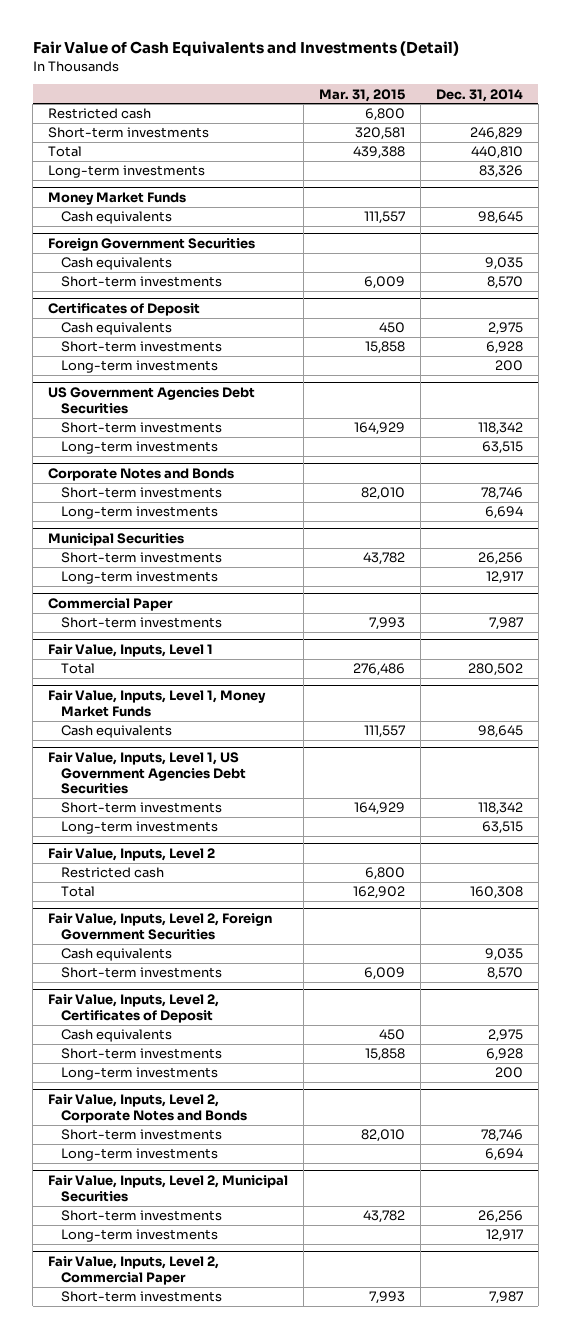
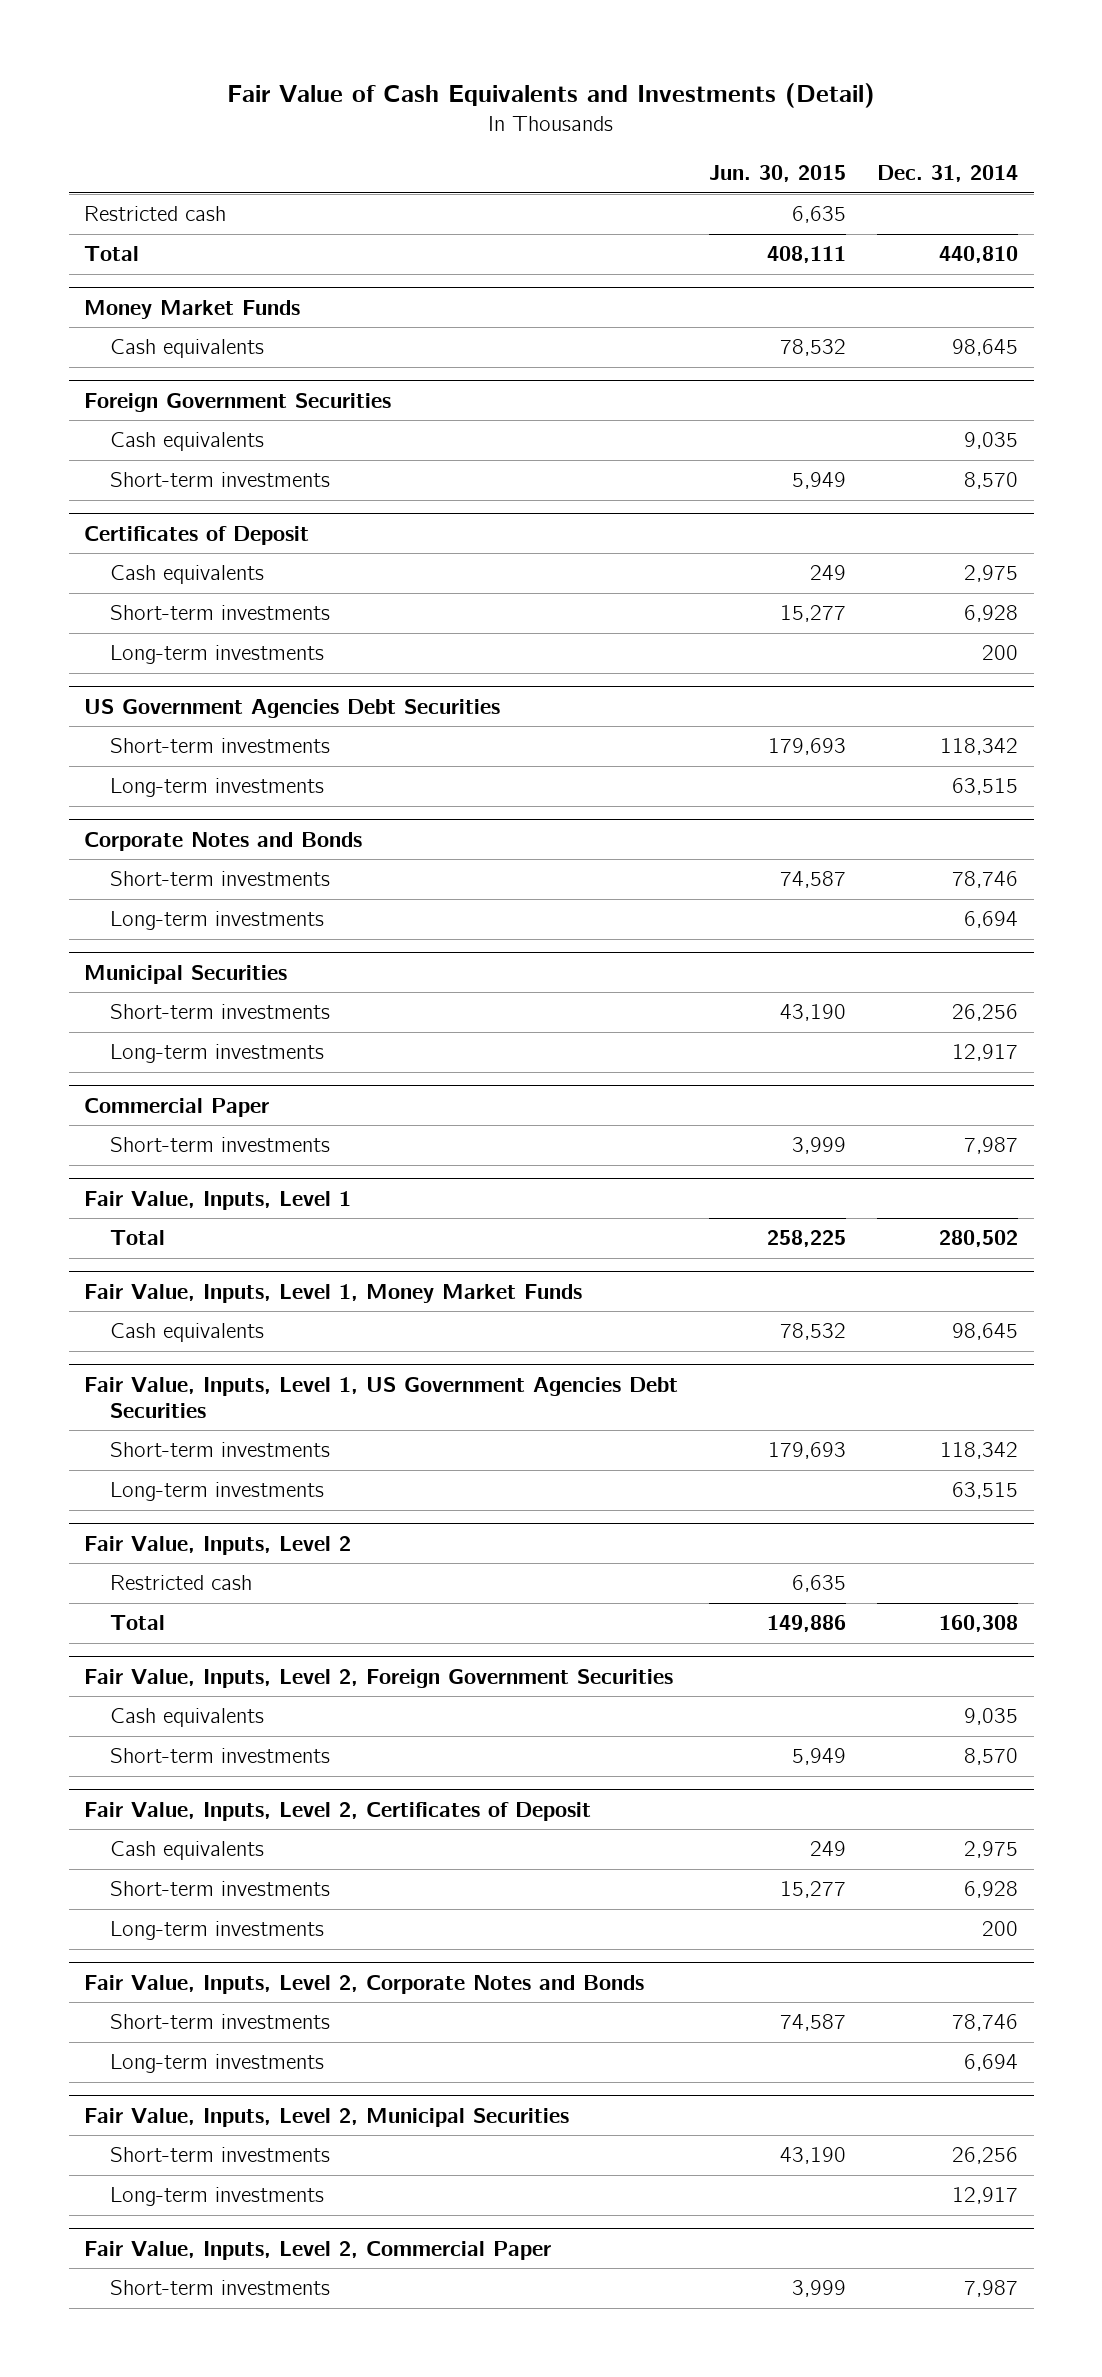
- | Mar. 31, 2015 | Dec. 31, 2014
+ | Jun. 30, 2015 | Dec. 31, 2014
- Short-term investments | 320,581 | 246,829
- Long-term investments | | 83,326

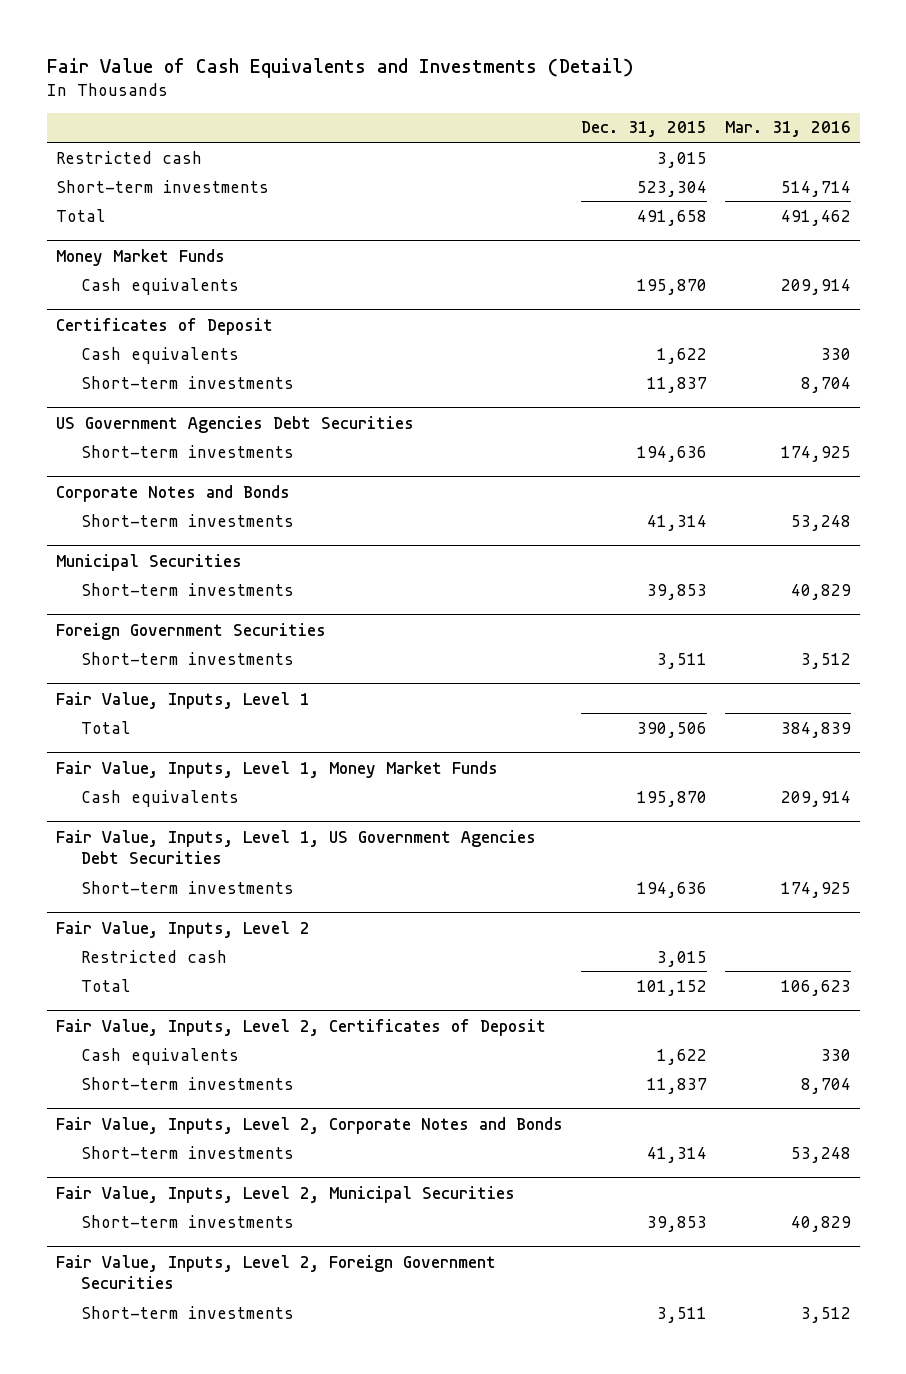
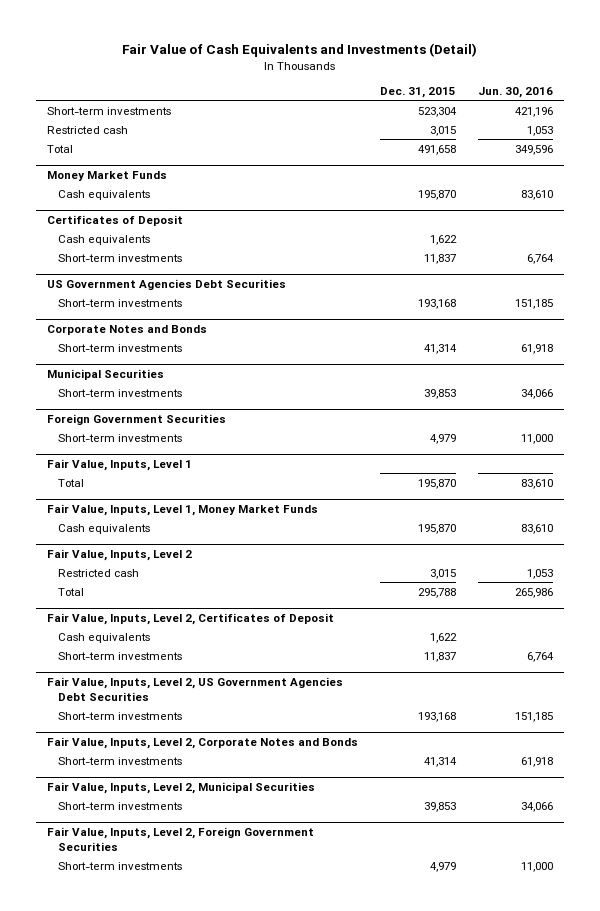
- | Dec. 31, 2015 | Mar. 31, 2016
+ | Dec. 31, 2015 | Jun. 30, 2016
moved down: Restricted cash | 3,015 | 1,053
@ US Government Agencies Debt Securities
- Short-term investments | 194,636 | 174,925
+ Short-term investments | 193,168 | 151,185
@ Foreign Government Securities
- Short-term investments | 3,511 | 3,512
+ Short-term investments | 4,979 | 11,000
@ Fair Value, Inputs, Level 1
- Total | 390,506 | 384,839
+ Total | 195,870 | 83,610
- Fair Value, Inputs, Level 1, US Government Agencies Debt Securities
- Short-term investments | 194,636 | 174,925
@ Fair Value, Inputs, Level 2
- Total | 101,152 | 106,623
+ Total | 295,788 | 265,986
+ Fair Value, Inputs, Level 2, US Government Agencies Debt Securities
+ Short-term investments | 193,168 | 151,185
@ Fair Value, Inputs, Level 2, Foreign Government Securities
- Short-term investments | 3,511 | 3,512
+ Short-term investments | 4,979 | 11,000

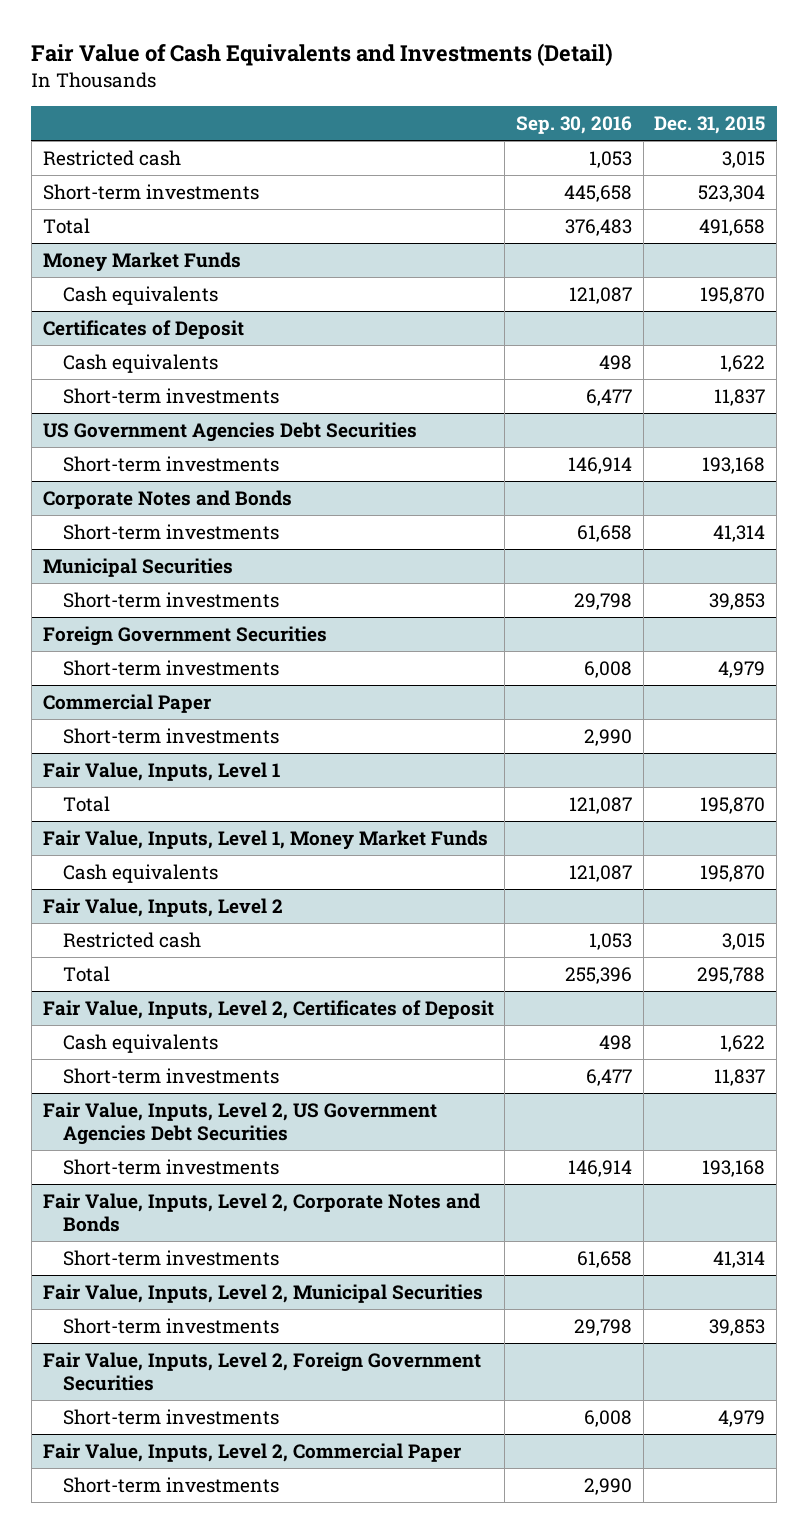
- | Dec. 31, 2015 | Jun. 30, 2016
+ | Sep. 30, 2016 | Dec. 31, 2015
moved down: Short-term investments | 445,658 | 523,304
+ Commercial Paper
+ Short-term investments | 2,990 |
+ Fair Value, Inputs, Level 2, Commercial Paper
+ Short-term investments | 2,990 |

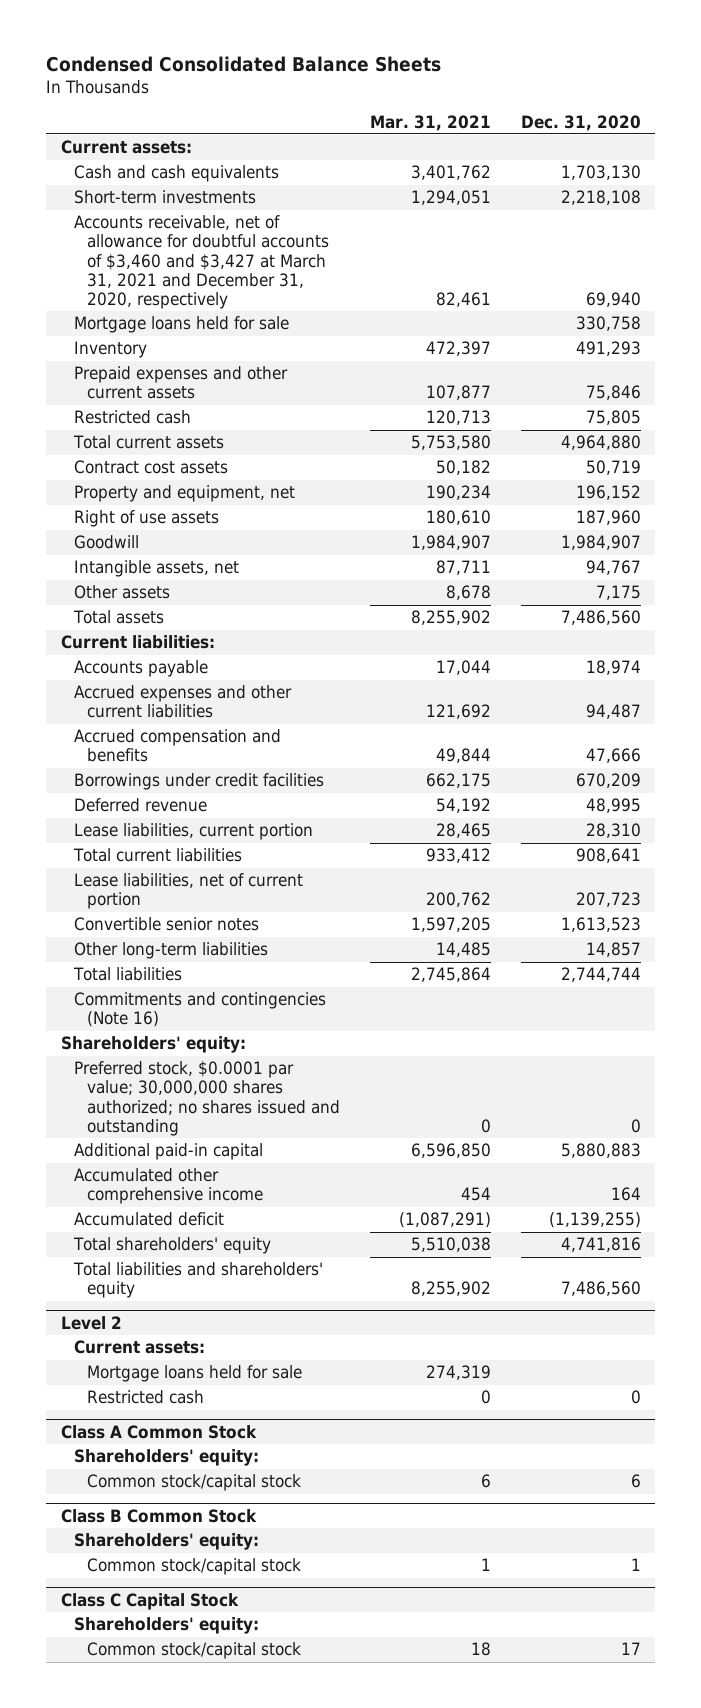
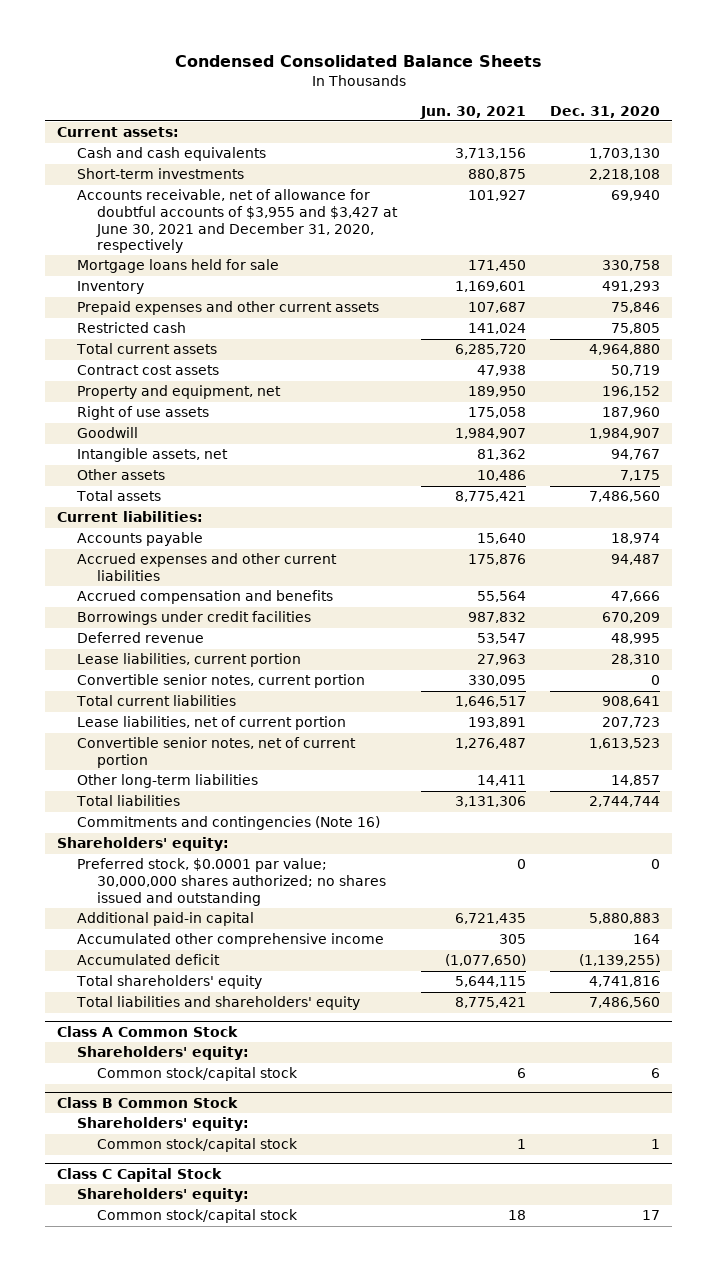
- | Mar. 31, 2021 | Dec. 31, 2020
+ | Jun. 30, 2021 | Dec. 31, 2020
- Accounts receivable, net of allowance for doubtful accounts of $3,460 and $3,427 at March 31, 2021 and December 31, 2020, respectively | 82,461 | 69,940
+ Accounts receivable, net of allowance for doubtful accounts of $3,955 and $3,427 at June 30, 2021 and December 31, 2020, respectively | 101,927 | 69,940
+ Convertible senior notes, current portion | 330,095 | 0
- Convertible senior notes | 1,597,205 | 1,613,523
+ Convertible senior notes, net of current portion | 1,276,487 | 1,613,523
- Level 2
- Current assets:
- Mortgage loans held for sale | 274,319 |
- Restricted cash | 0 | 0

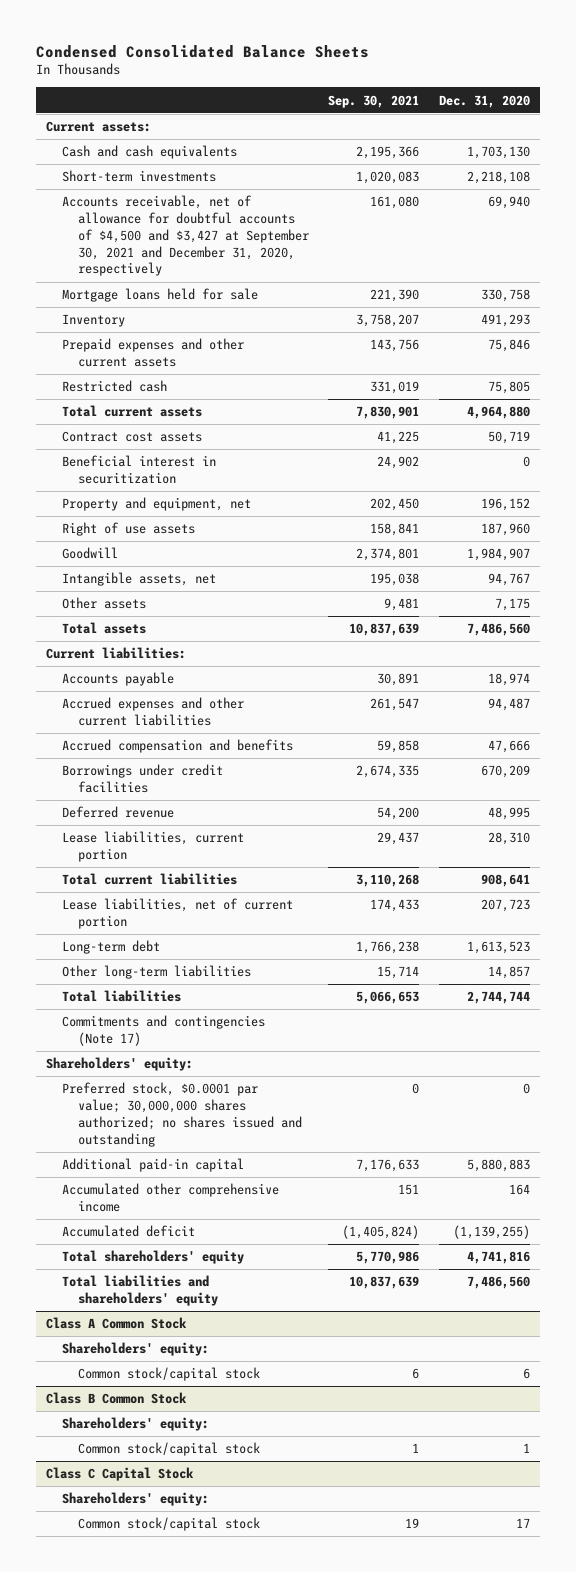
- | Jun. 30, 2021 | Dec. 31, 2020
+ | Sep. 30, 2021 | Dec. 31, 2020
- Accounts receivable, net of allowance for doubtful accounts of $3,955 and $3,427 at June 30, 2021 and December 31, 2020, respectively | 101,927 | 69,940
+ Accounts receivable, net of allowance for doubtful accounts of $4,500 and $3,427 at September 30, 2021 and December 31, 2020, respectively | 161,080 | 69,940
+ Beneficial interest in securitization | 24,902 | 0
- Convertible senior notes, current portion | 330,095 | 0
- Convertible senior notes, net of current portion | 1,276,487 | 1,613,523
+ Long-term debt | 1,766,238 | 1,613,523
- Commitments and contingencies (Note 16)
+ Commitments and contingencies (Note 17)

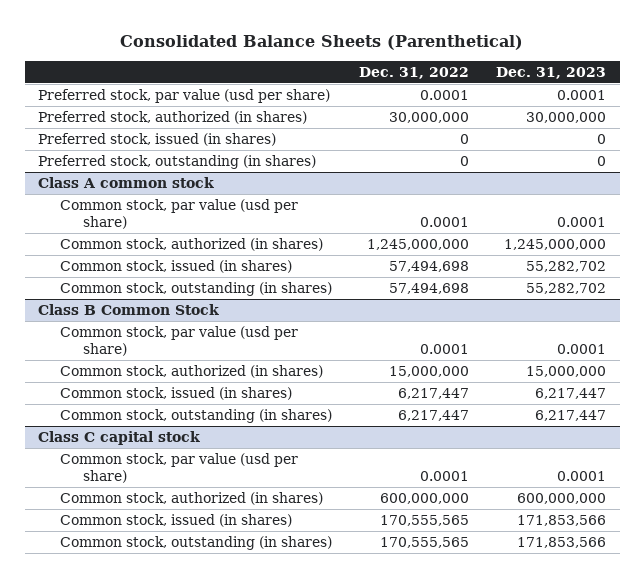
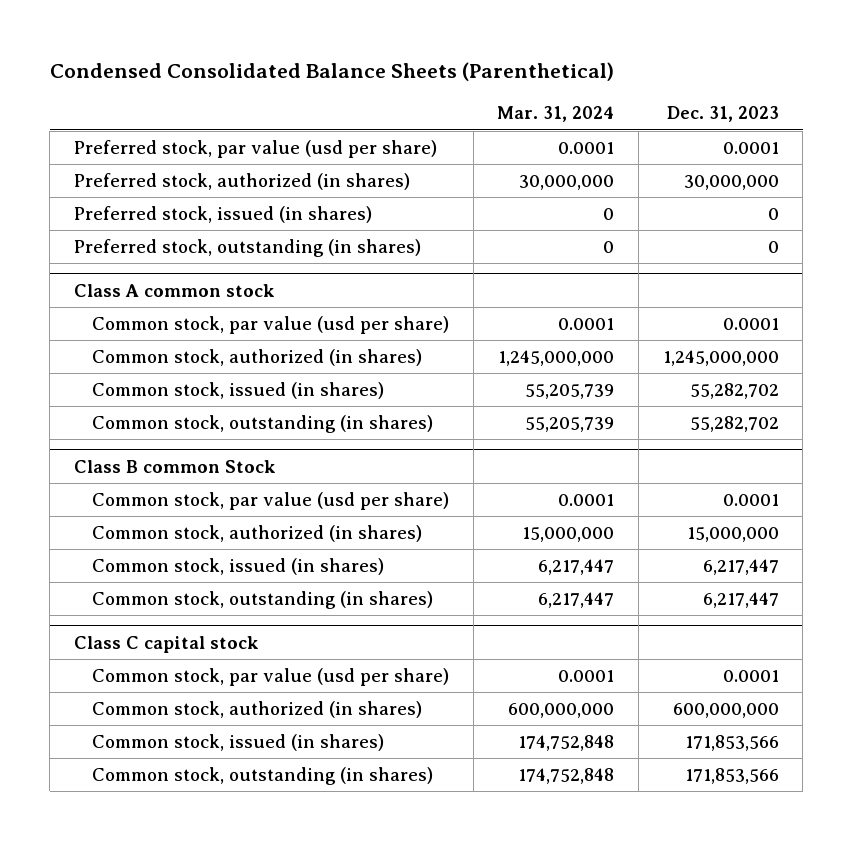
- Consolidated Balance Sheets (Parenthetical)
+ Condensed Consolidated Balance Sheets (Parenthetical)
- | Dec. 31, 2022 | Dec. 31, 2023
+ | Mar. 31, 2024 | Dec. 31, 2023
- Class B Common Stock
+ Class B common Stock

